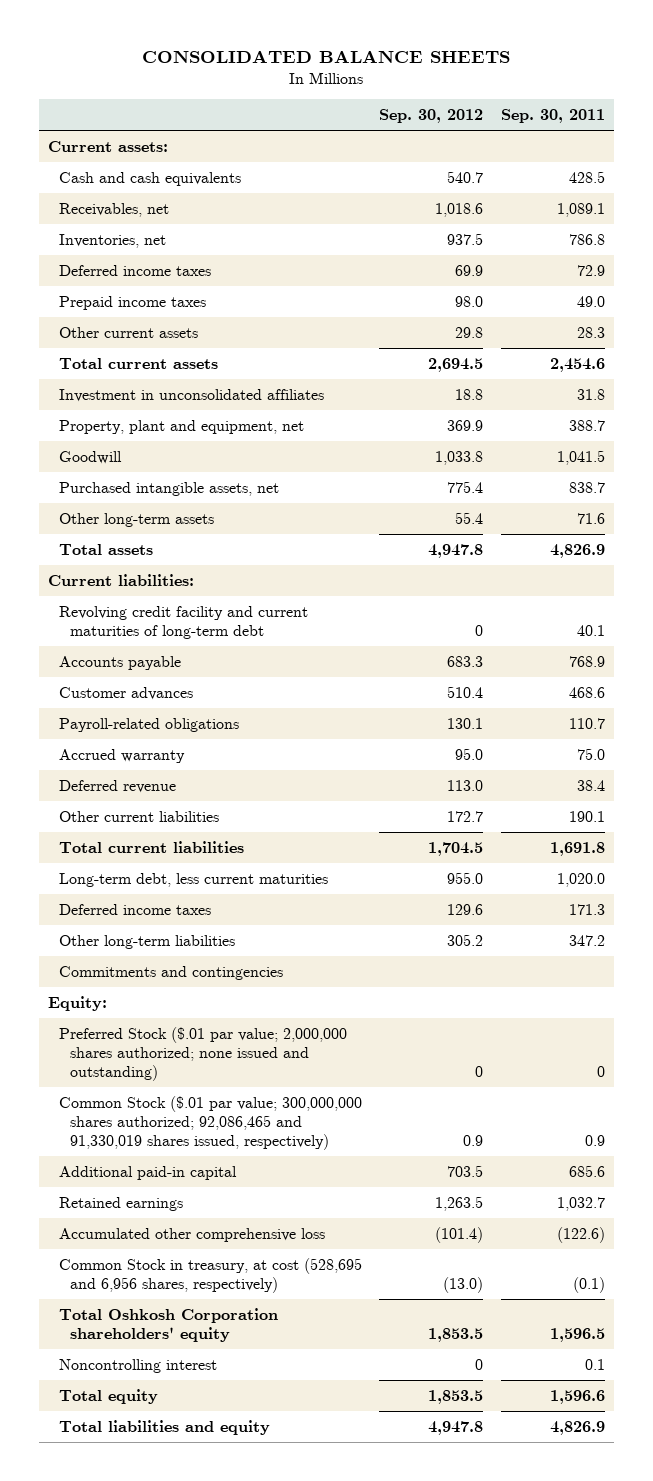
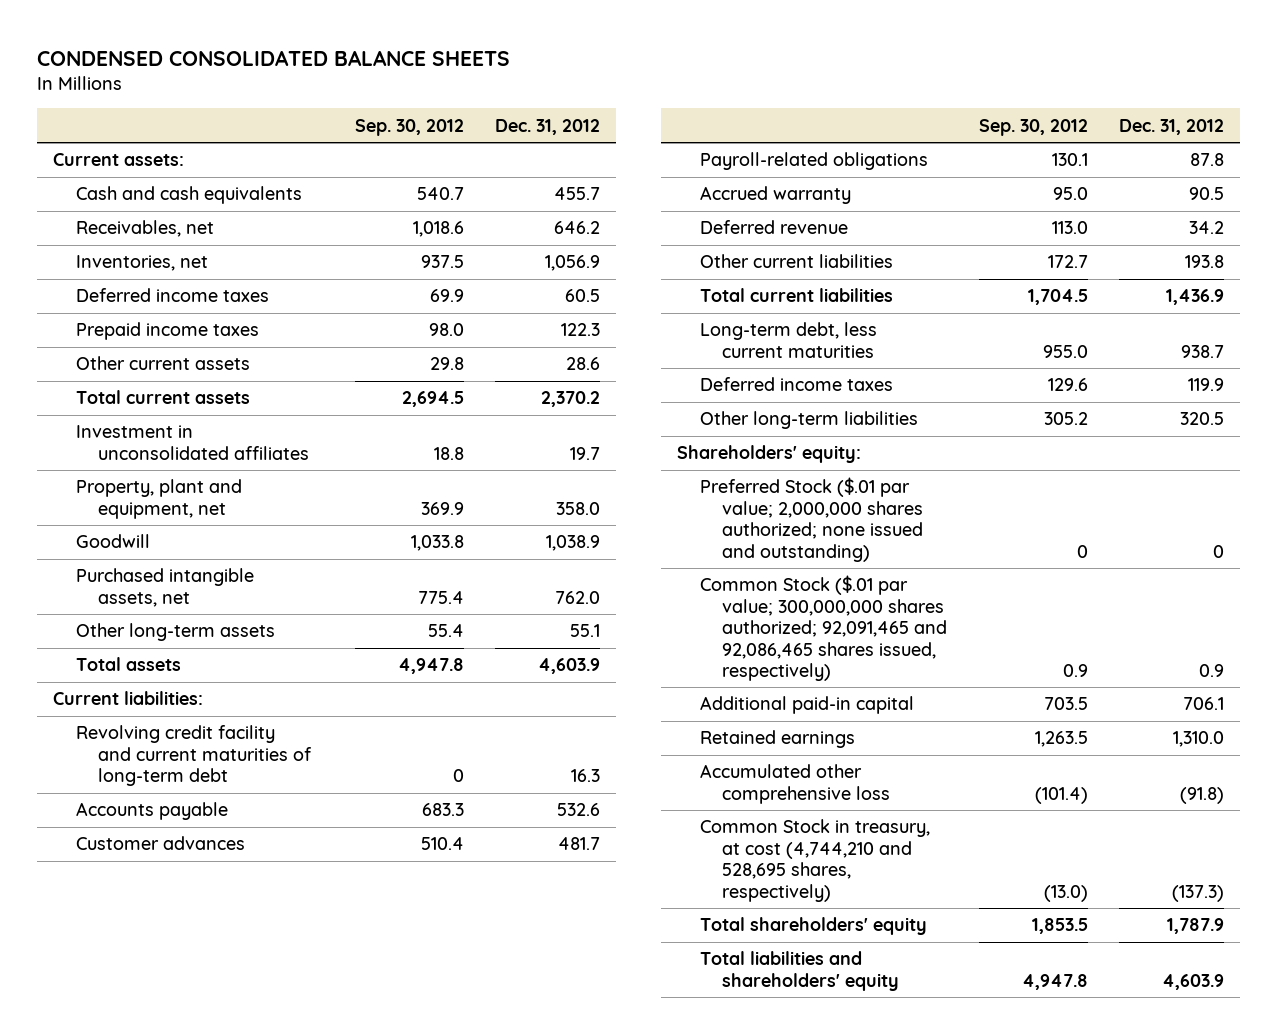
- CONSOLIDATED BALANCE SHEETS
+ CONDENSED CONSOLIDATED BALANCE SHEETS
- | Sep. 30, 2012 | Sep. 30, 2011
+ | Sep. 30, 2012 | Dec. 31, 2012
- Commitments and contingencies
- Equity:
+ Shareholders' equity:
- Common Stock ($.01 par value; 300,000,000 shares authorized; 92,086,465 and 91,330,019 shares issued, respectively) | 0.9 | 0.9
+ Common Stock ($.01 par value; 300,000,000 shares authorized; 92,091,465 and 92,086,465 shares issued, respectively) | 0.9 | 0.9
- Common Stock in treasury, at cost (528,695 and 6,956 shares, respectively) | (13.0) | (0.1)
- Total Oshkosh Corporation shareholders' equity | 1,853.5 | 1,596.5
- Noncontrolling interest | 0 | 0.1
- Total equity | 1,853.5 | 1,596.6
- Total liabilities and equity | 4,947.8 | 4,826.9
+ Common Stock in treasury, at cost (4,744,210 and 528,695 shares, respectively) | (13.0) | (137.3)
+ Total shareholders' equity | 1,853.5 | 1,787.9
+ Total liabilities and shareholders' equity | 4,947.8 | 4,603.9

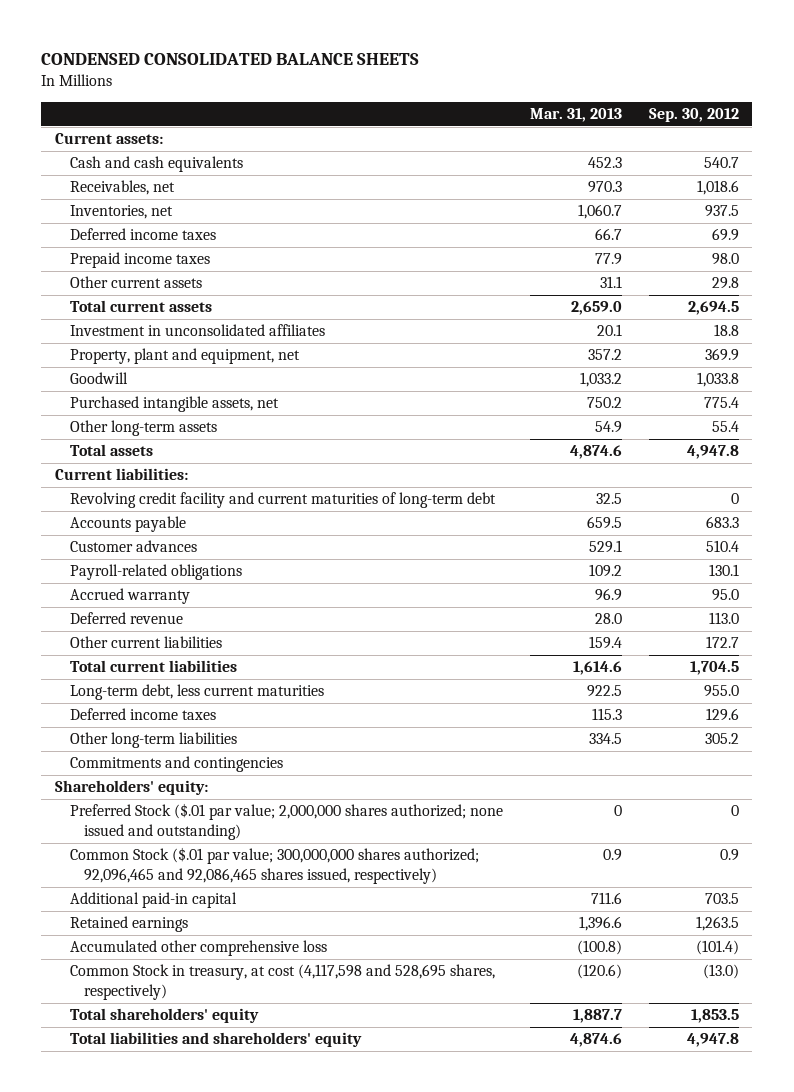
- | Sep. 30, 2012 | Dec. 31, 2012
+ | Mar. 31, 2013 | Sep. 30, 2012
+ Commitments and contingencies
- Common Stock ($.01 par value; 300,000,000 shares authorized; 92,091,465 and 92,086,465 shares issued, respectively) | 0.9 | 0.9
+ Common Stock ($.01 par value; 300,000,000 shares authorized; 92,096,465 and 92,086,465 shares issued, respectively) | 0.9 | 0.9
- Common Stock in treasury, at cost (4,744,210 and 528,695 shares, respectively) | (13.0) | (137.3)
+ Common Stock in treasury, at cost (4,117,598 and 528,695 shares, respectively) | (120.6) | (13.0)

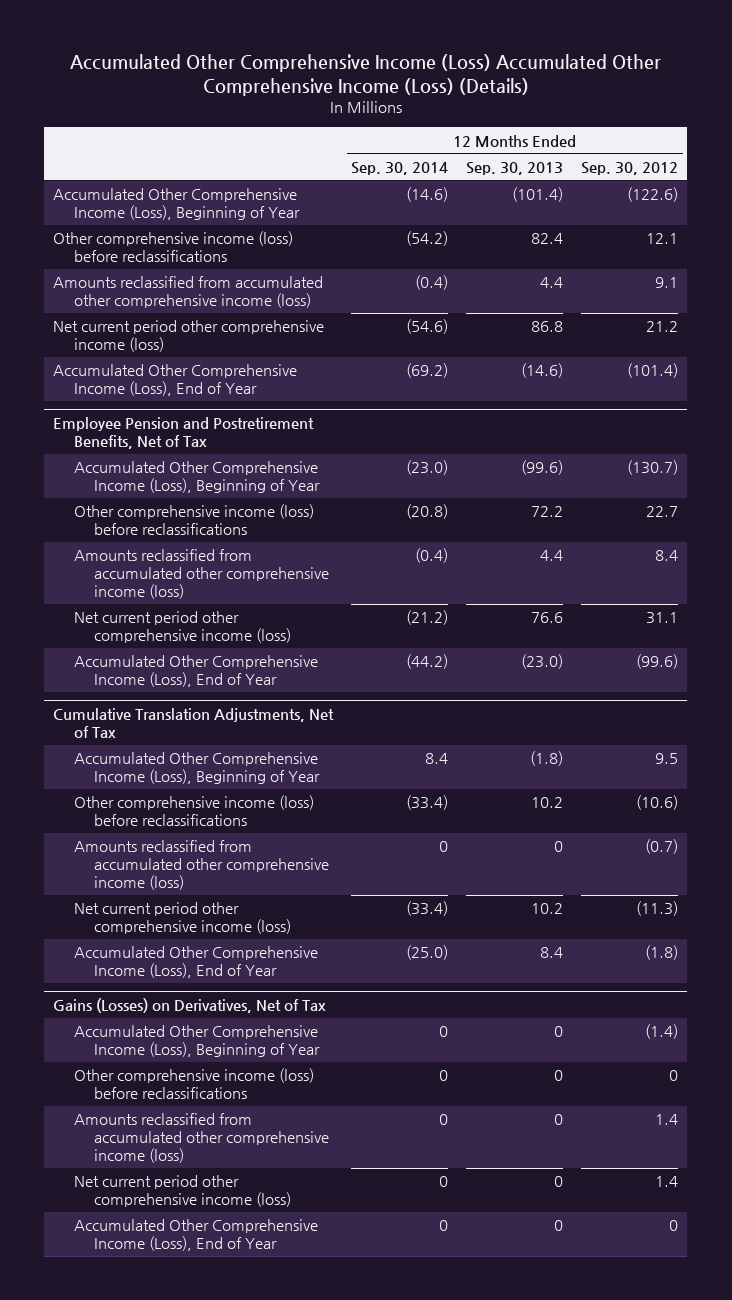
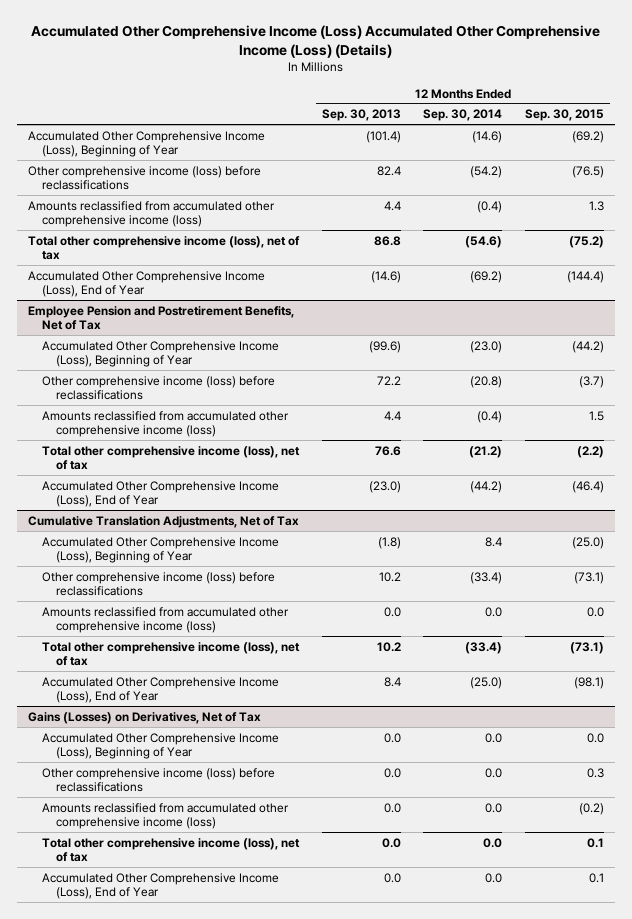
- | 12 Months Ended Sep. 30, 2014 | 12 Months Ended Sep. 30, 2013 | 12 Months Ended Sep. 30, 2012
+ | 12 Months Ended Sep. 30, 2013 | 12 Months Ended Sep. 30, 2014 | 12 Months Ended Sep. 30, 2015
- Net current period other comprehensive income (loss) | (54.6) | 86.8 | 21.2
+ Total other comprehensive income (loss), net of tax | 86.8 | (54.6) | (75.2)
@ Employee Pension and Postretirement Benefits, Net of Tax
- Net current period other comprehensive income (loss) | (21.2) | 76.6 | 31.1
+ Total other comprehensive income (loss), net of tax | 76.6 | (21.2) | (2.2)
@ Cumulative Translation Adjustments, Net of Tax
- Amounts reclassified from accumulated other comprehensive income (loss) | 0 | 0 | (0.7)
- Net current period other comprehensive income (loss) | (33.4) | 10.2 | (11.3)
+ Amounts reclassified from accumulated other comprehensive income (loss) | 0.0 | 0.0 | 0.0
+ Total other comprehensive income (loss), net of tax | 10.2 | (33.4) | (73.1)
@ Gains (Losses) on Derivatives, Net of Tax
- Accumulated Other Comprehensive Income (Loss), Beginning of Year | 0 | 0 | (1.4)
- Other comprehensive income (loss) before reclassifications | 0 | 0 | 0
- Amounts reclassified from accumulated other comprehensive income (loss) | 0 | 0 | 1.4
- Net current period other comprehensive income (loss) | 0 | 0 | 1.4
- Accumulated Other Comprehensive Income (Loss), End of Year | 0 | 0 | 0
+ Accumulated Other Comprehensive Income (Loss), Beginning of Year | 0.0 | 0.0 | 0.0
+ Other comprehensive income (loss) before reclassifications | 0.0 | 0.0 | 0.3
+ Amounts reclassified from accumulated other comprehensive income (loss) | 0.0 | 0.0 | (0.2)
+ Total other comprehensive income (loss), net of tax | 0.0 | 0.0 | 0.1
+ Accumulated Other Comprehensive Income (Loss), End of Year | 0.0 | 0.0 | 0.1

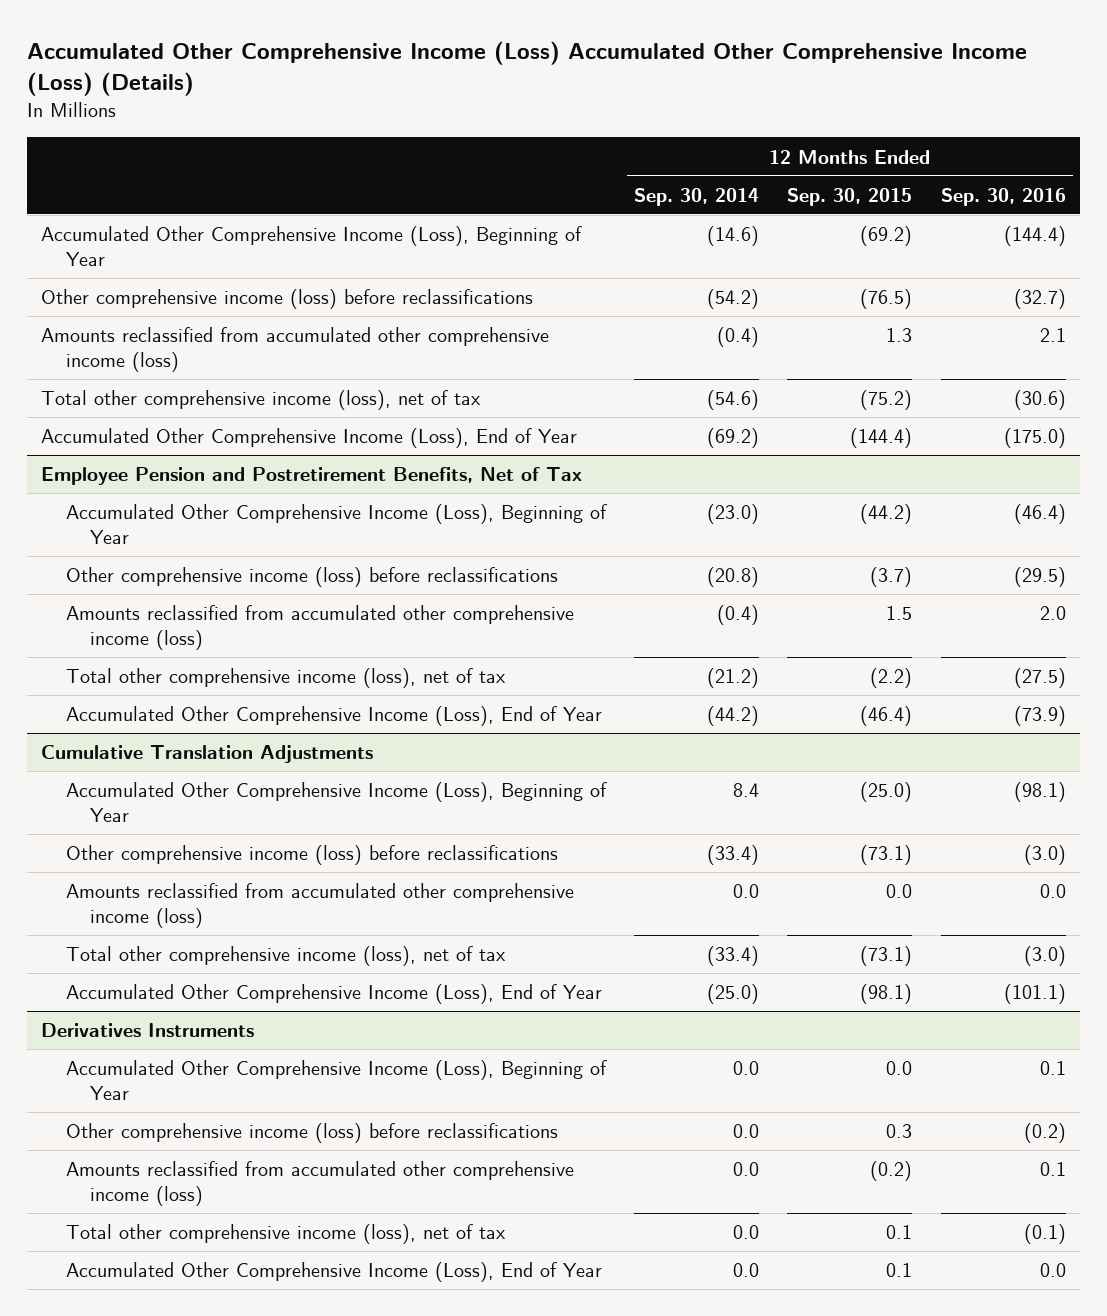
- | 12 Months Ended Sep. 30, 2013 | 12 Months Ended Sep. 30, 2014 | 12 Months Ended Sep. 30, 2015
+ | 12 Months Ended Sep. 30, 2014 | 12 Months Ended Sep. 30, 2015 | 12 Months Ended Sep. 30, 2016
- Cumulative Translation Adjustments, Net of Tax
+ Cumulative Translation Adjustments
- Gains (Losses) on Derivatives, Net of Tax
+ Derivatives Instruments

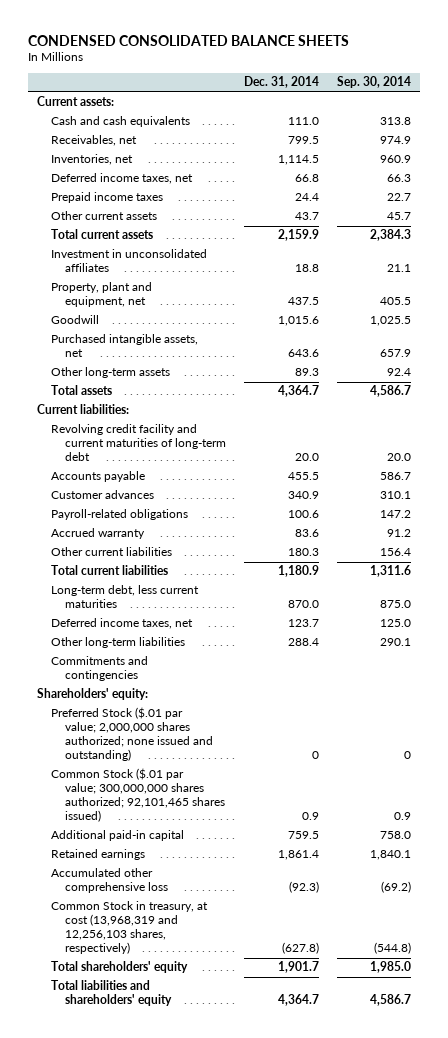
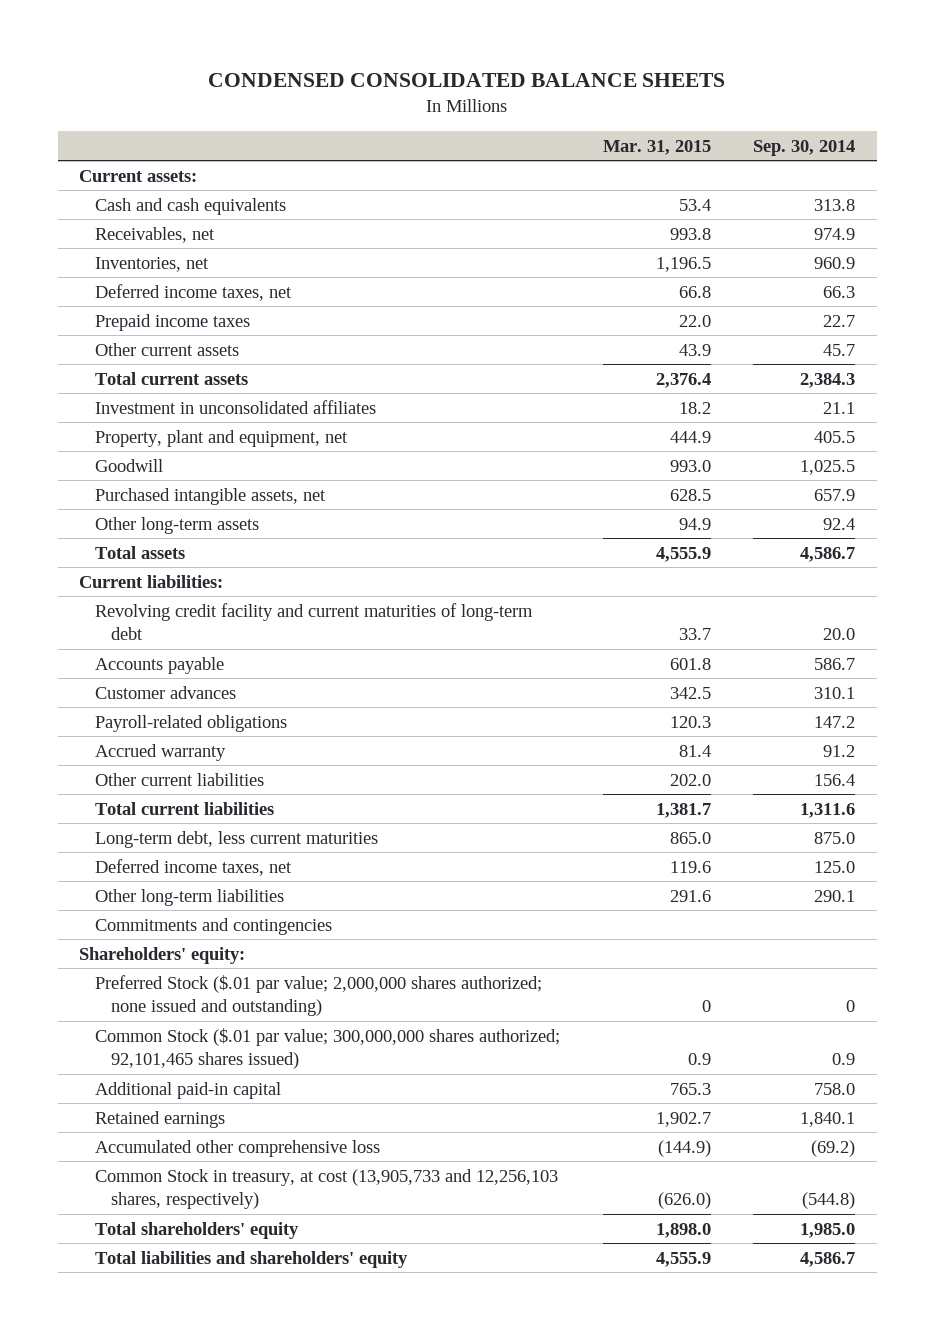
- | Dec. 31, 2014 | Sep. 30, 2014
+ | Mar. 31, 2015 | Sep. 30, 2014
- Common Stock in treasury, at cost (13,968,319 and 12,256,103 shares, respectively) | (627.8) | (544.8)
+ Common Stock in treasury, at cost (13,905,733 and 12,256,103 shares, respectively) | (626.0) | (544.8)

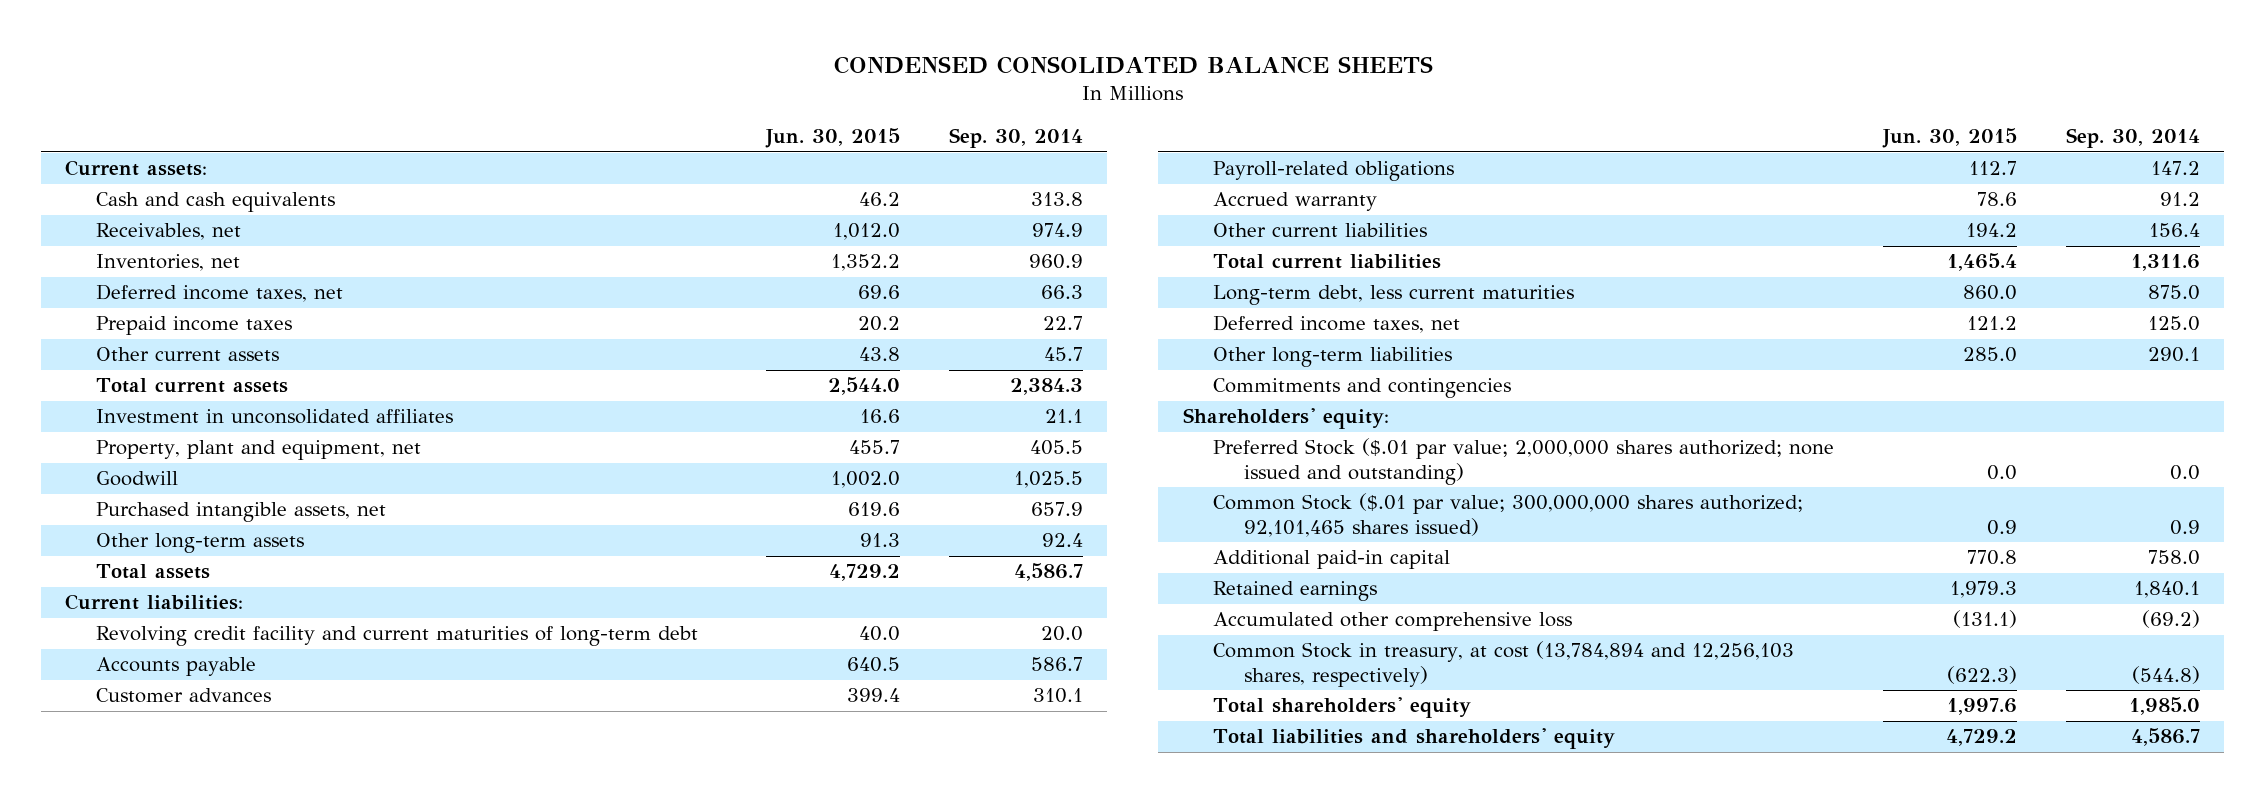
- | Mar. 31, 2015 | Sep. 30, 2014
+ | Jun. 30, 2015 | Sep. 30, 2014
- Preferred Stock ($.01 par value; 2,000,000 shares authorized; none issued and outstanding) | 0 | 0
+ Preferred Stock ($.01 par value; 2,000,000 shares authorized; none issued and outstanding) | 0.0 | 0.0
- Common Stock in treasury, at cost (13,905,733 and 12,256,103 shares, respectively) | (626.0) | (544.8)
+ Common Stock in treasury, at cost (13,784,894 and 12,256,103 shares, respectively) | (622.3) | (544.8)

